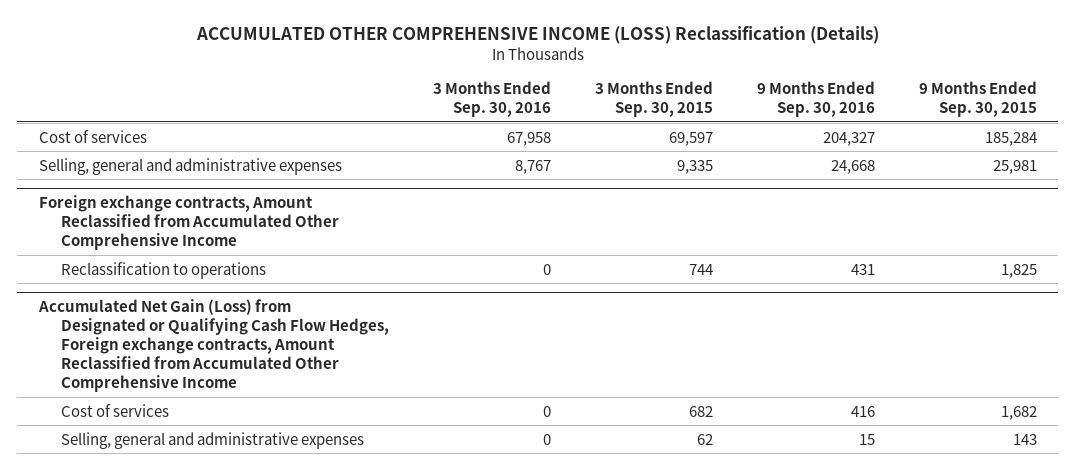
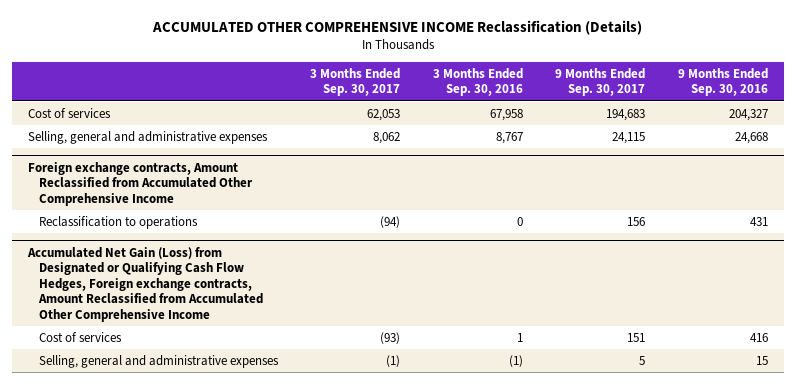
- ACCUMULATED OTHER COMPREHENSIVE INCOME (LOSS) Reclassification (Details)
+ ACCUMULATED OTHER COMPREHENSIVE INCOME Reclassification (Details)
- | 3 Months Ended Sep. 30, 2016 | 3 Months Ended Sep. 30, 2015 | 9 Months Ended Sep. 30, 2016 | 9 Months Ended Sep. 30, 2015
+ | 3 Months Ended Sep. 30, 2017 | 3 Months Ended Sep. 30, 2016 | 9 Months Ended Sep. 30, 2017 | 9 Months Ended Sep. 30, 2016
@ Accumulated Net Gain (Loss) from Designated or Qualifying Cash Flow Hedges, Foreign exchange contracts, Amount Reclassified from Accumulated Other Comprehensive Income
- Cost of services | 0 | 682 | 416 | 1,682
- Selling, general and administrative expenses | 0 | 62 | 15 | 143
+ Cost of services | (93) | 1 | 151 | 416
+ Selling, general and administrative expenses | (1) | (1) | 5 | 15

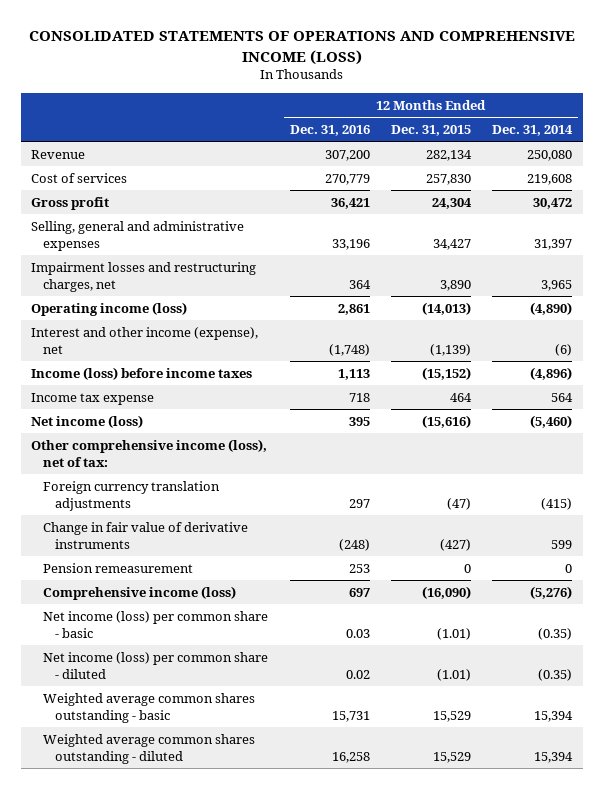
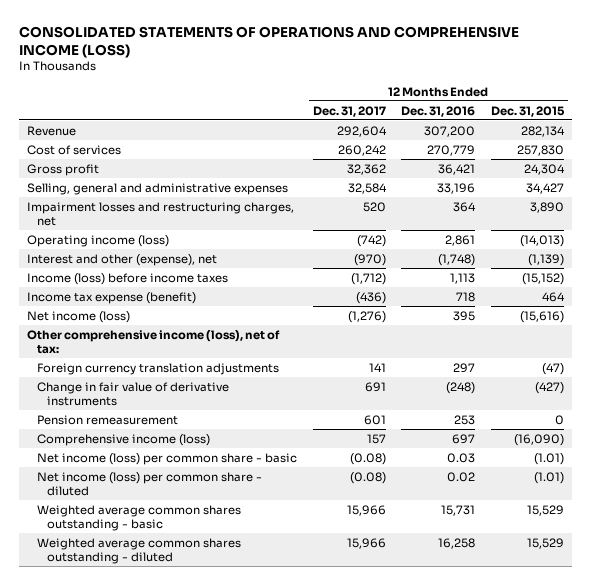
- | 12 Months Ended Dec. 31, 2016 | 12 Months Ended Dec. 31, 2015 | 12 Months Ended Dec. 31, 2014
+ | 12 Months Ended Dec. 31, 2017 | 12 Months Ended Dec. 31, 2016 | 12 Months Ended Dec. 31, 2015
- Interest and other income (expense), net | (1,748) | (1,139) | (6)
+ Interest and other (expense), net | (970) | (1,748) | (1,139)
- Income tax expense | 718 | 464 | 564
+ Income tax expense (benefit) | (436) | 718 | 464

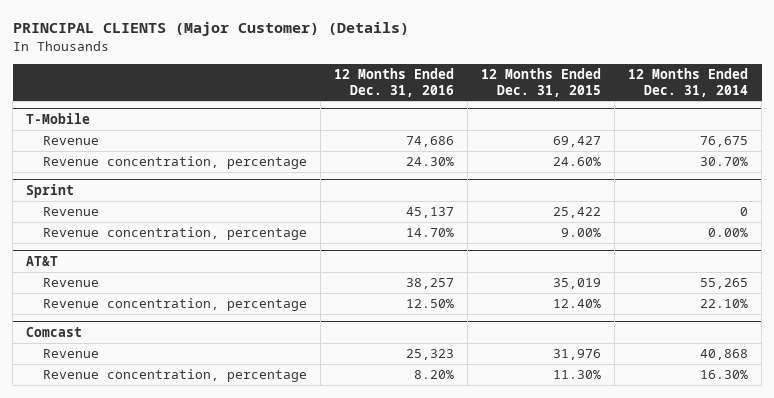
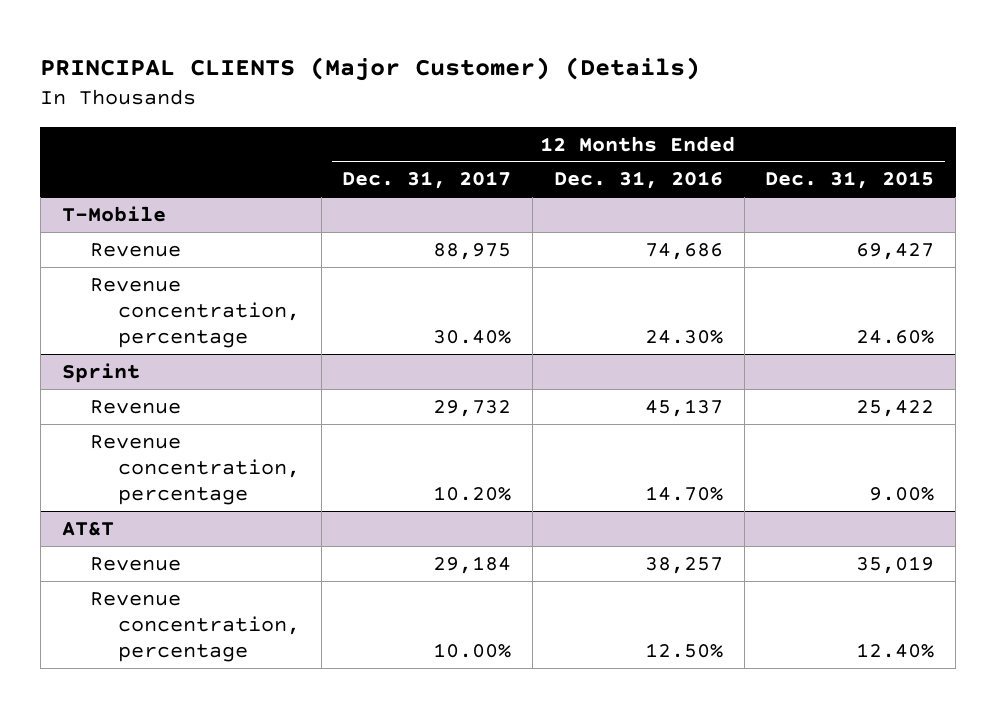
- | 12 Months Ended Dec. 31, 2016 | 12 Months Ended Dec. 31, 2015 | 12 Months Ended Dec. 31, 2014
+ | 12 Months Ended Dec. 31, 2017 | 12 Months Ended Dec. 31, 2016 | 12 Months Ended Dec. 31, 2015
- Comcast
- Revenue | 25,323 | 31,976 | 40,868
- Revenue concentration, percentage | 8.20% | 11.30% | 16.30%

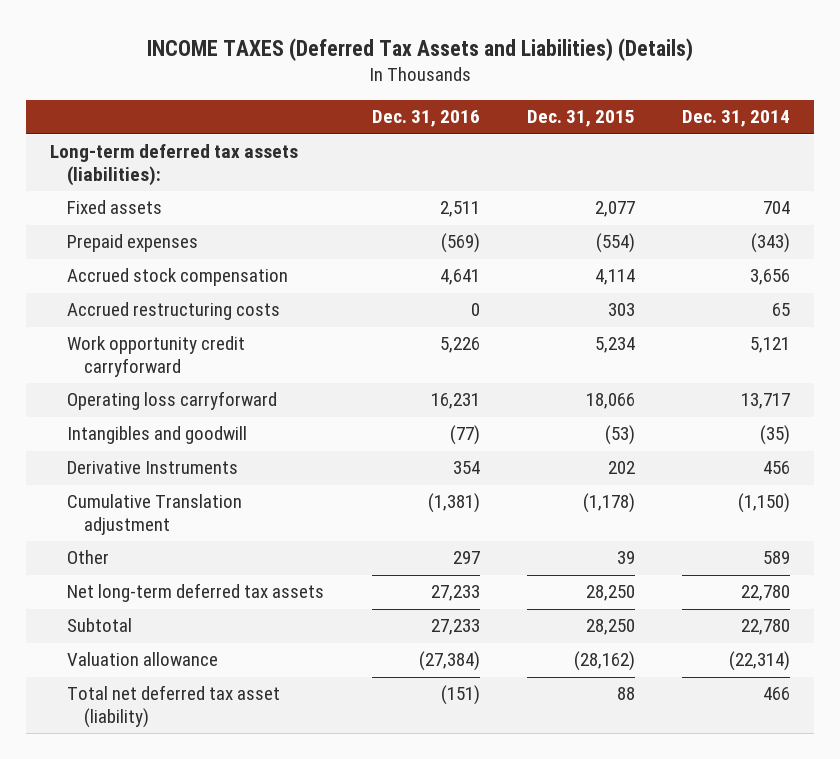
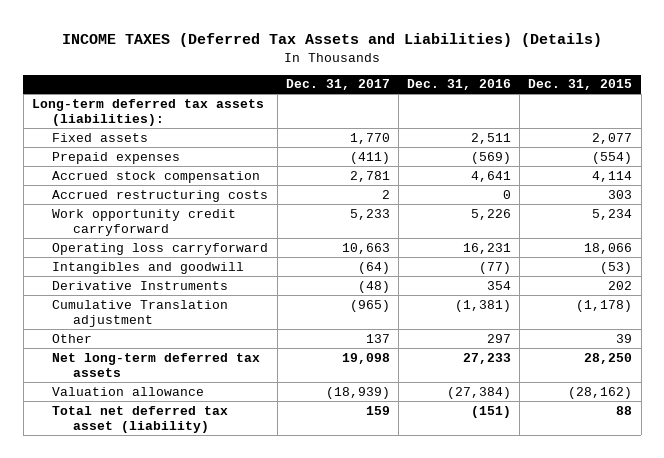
- | Dec. 31, 2016 | Dec. 31, 2015 | Dec. 31, 2014
+ | Dec. 31, 2017 | Dec. 31, 2016 | Dec. 31, 2015
- Subtotal | 27,233 | 28,250 | 22,780

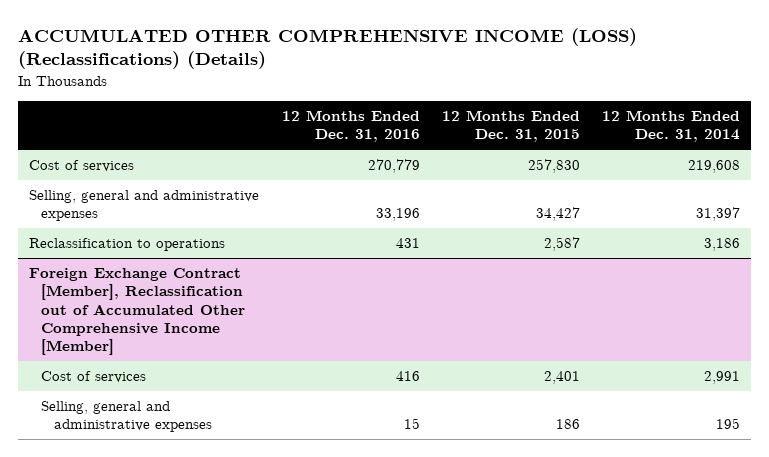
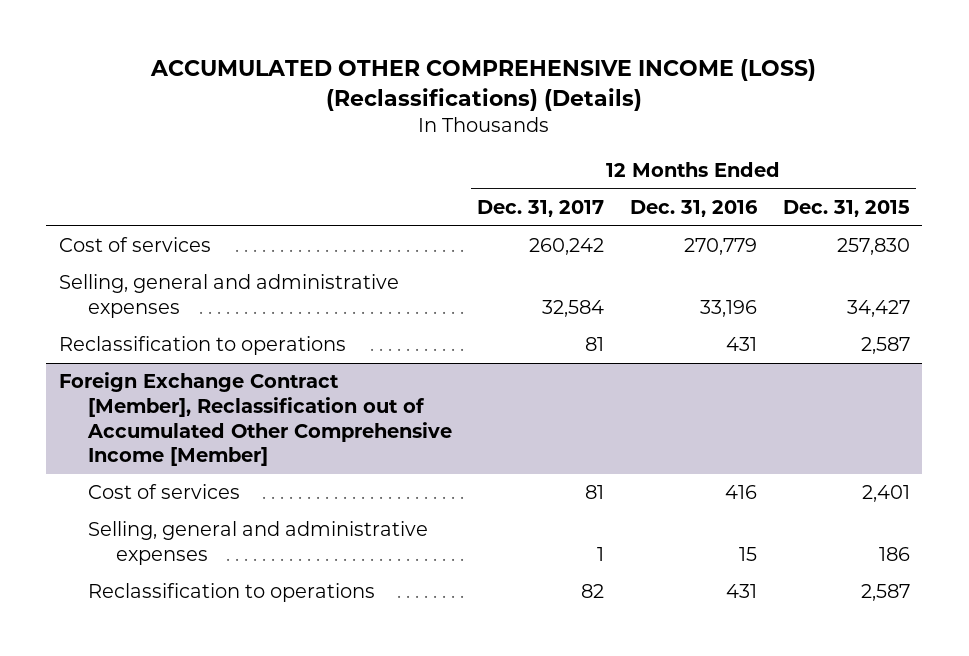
- | 12 Months Ended Dec. 31, 2016 | 12 Months Ended Dec. 31, 2015 | 12 Months Ended Dec. 31, 2014
+ | 12 Months Ended Dec. 31, 2017 | 12 Months Ended Dec. 31, 2016 | 12 Months Ended Dec. 31, 2015
@ Foreign Exchange Contract [Member], Reclassification out of Accumulated Other Comprehensive Income [Member]
+ Reclassification to operations | 82 | 431 | 2,587

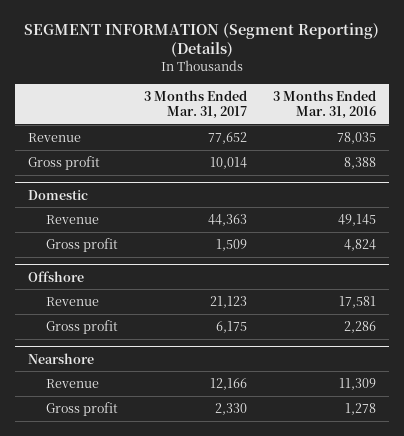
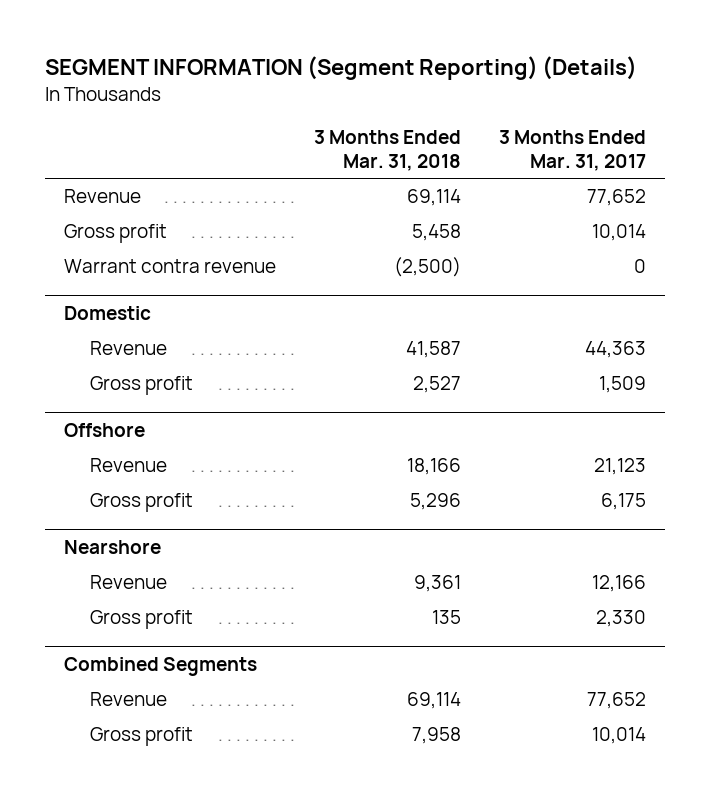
- | 3 Months Ended Mar. 31, 2017 | 3 Months Ended Mar. 31, 2016
+ | 3 Months Ended Mar. 31, 2018 | 3 Months Ended Mar. 31, 2017
+ Warrant contra revenue | (2,500) | 0
+ Combined Segments
+ Revenue | 69,114 | 77,652
+ Gross profit | 7,958 | 10,014

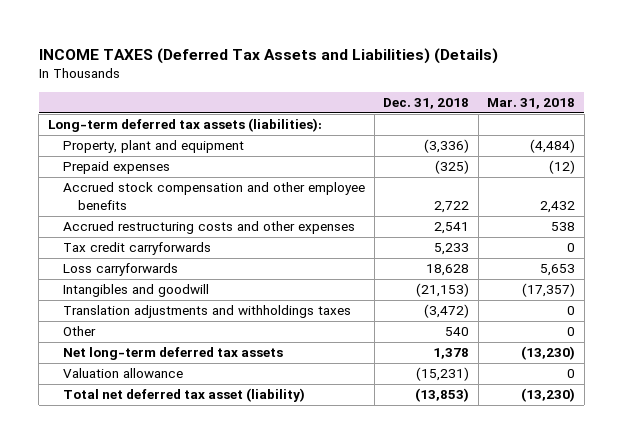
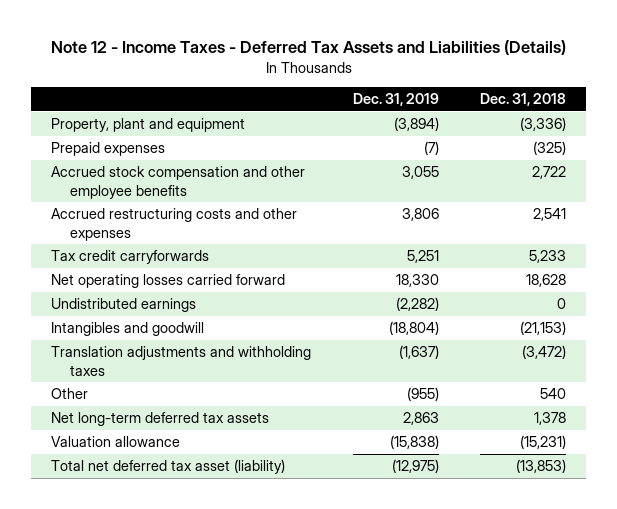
- INCOME TAXES (Deferred Tax Assets and Liabilities) (Details)
+ Note 12 - Income Taxes - Deferred Tax Assets and Liabilities (Details)
- | Dec. 31, 2018 | Mar. 31, 2018
+ | Dec. 31, 2019 | Dec. 31, 2018
- Long-term deferred tax assets (liabilities):
- Loss carryforwards | 18,628 | 5,653
+ Net operating losses carried forward | 18,330 | 18,628
+ Undistributed earnings | (2,282) | 0
- Translation adjustments and withholdings taxes | (3,472) | 0
+ Translation adjustments and withholding taxes | (1,637) | (3,472)

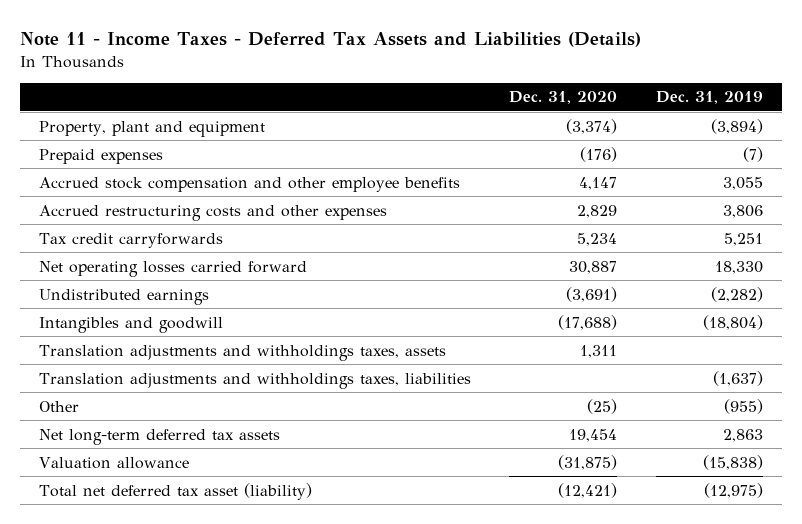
- Note 12 - Income Taxes - Deferred Tax Assets and Liabilities (Details)
+ Note 11 - Income Taxes - Deferred Tax Assets and Liabilities (Details)
- | Dec. 31, 2019 | Dec. 31, 2018
+ | Dec. 31, 2020 | Dec. 31, 2019
- Translation adjustments and withholding taxes | (1,637) | (3,472)
+ Translation adjustments and withholdings taxes, assets | 1,311 |
+ Translation adjustments and withholdings taxes, liabilities | | (1,637)

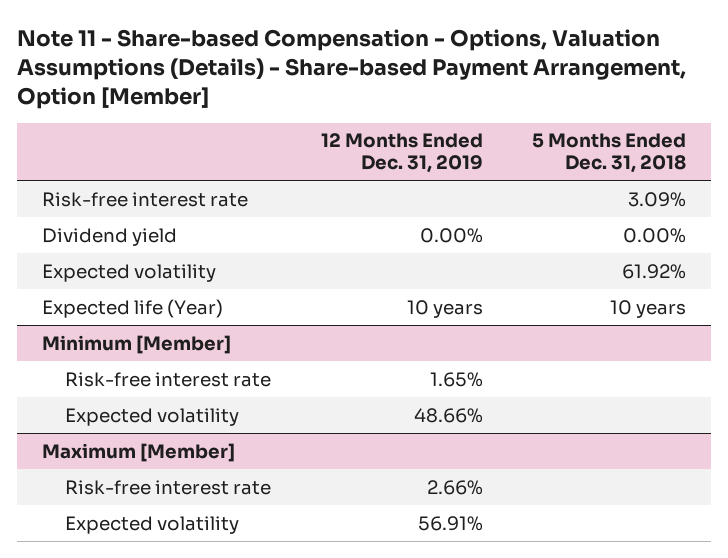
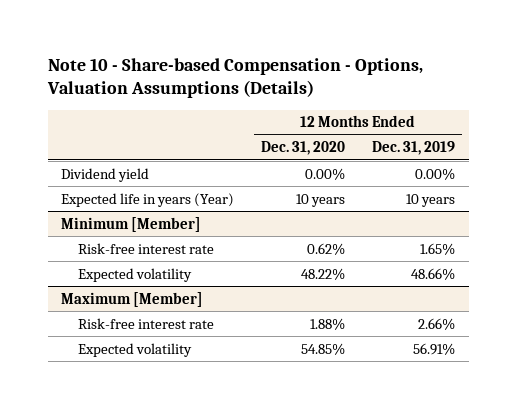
- Note 11 - Share-based Compensation - Options, Valuation Assumptions (Details) - Share-based Payment Arrangement, Option [Member]
+ Note 10 - Share-based Compensation - Options, Valuation Assumptions (Details)
- | 12 Months Ended Dec. 31, 2019 | 5 Months Ended Dec. 31, 2018
+ | 12 Months Ended Dec. 31, 2020 | 12 Months Ended Dec. 31, 2019
- Risk-free interest rate | | 3.09%
- Expected volatility | | 61.92%
- Expected life (Year) | 10 years | 10 years
+ Expected life in years (Year) | 10 years | 10 years

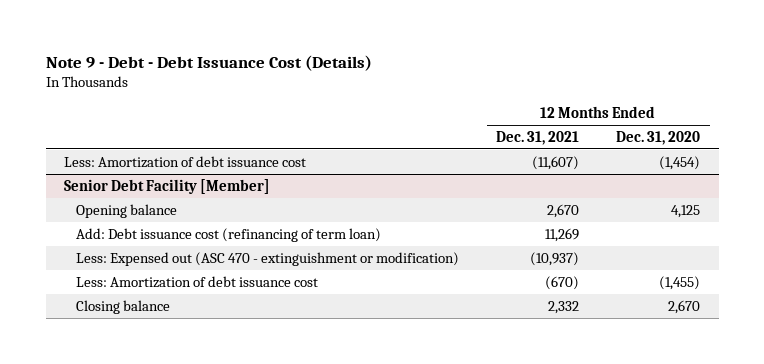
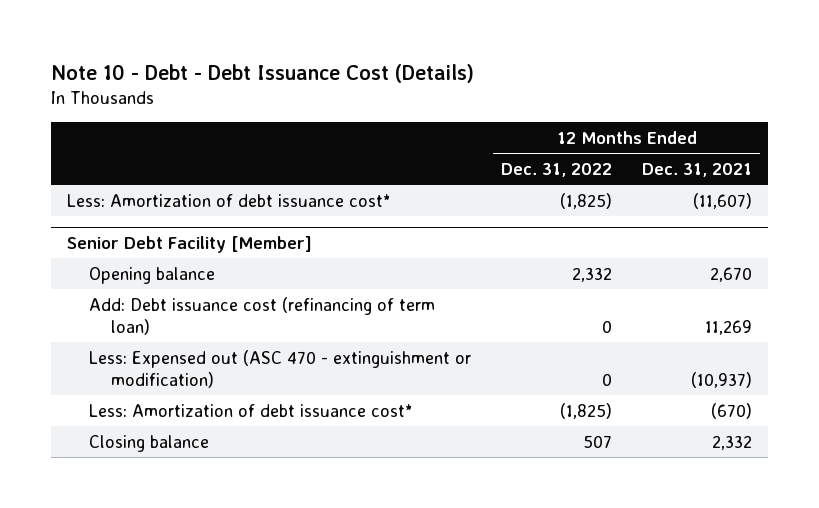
- Note 9 - Debt - Debt Issuance Cost (Details)
+ Note 10 - Debt - Debt Issuance Cost (Details)
- | 12 Months Ended Dec. 31, 2021 | 12 Months Ended Dec. 31, 2020
+ | 12 Months Ended Dec. 31, 2022 | 12 Months Ended Dec. 31, 2021
- Less: Amortization of debt issuance cost | (11,607) | (1,454)
+ Less: Amortization of debt issuance cost* | (1,825) | (11,607)
@ Senior Debt Facility [Member]
- Less: Amortization of debt issuance cost | (670) | (1,455)
+ Less: Amortization of debt issuance cost* | (1,825) | (670)

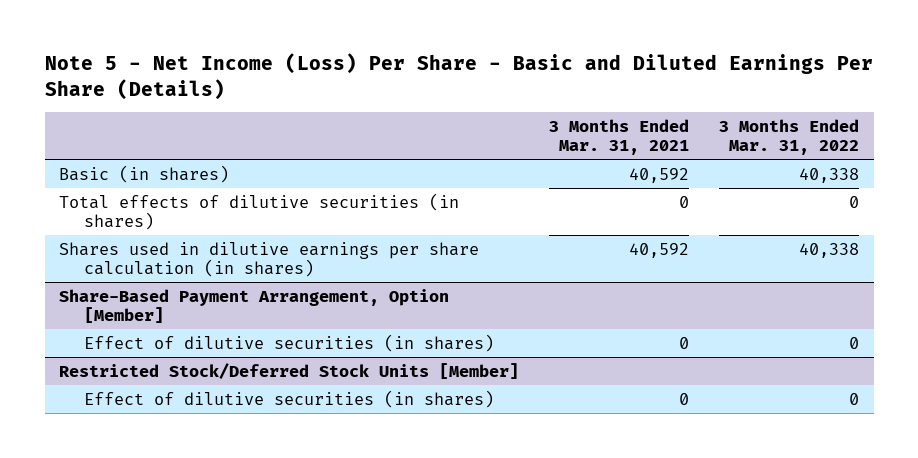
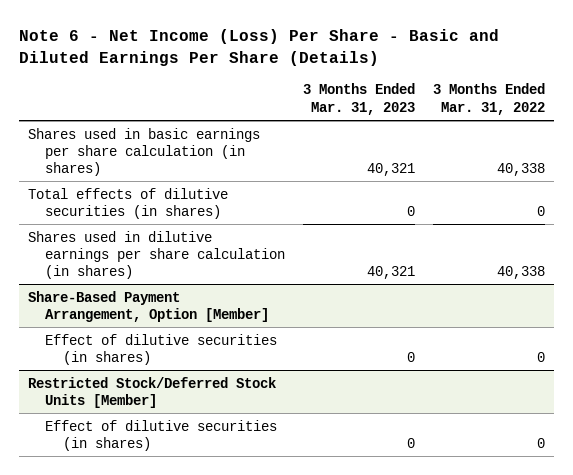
- Note 5 - Net Income (Loss) Per Share - Basic and Diluted Earnings Per Share (Details)
+ Note 6 - Net Income (Loss) Per Share - Basic and Diluted Earnings Per Share (Details)
- | 3 Months Ended Mar. 31, 2021 | 3 Months Ended Mar. 31, 2022
+ | 3 Months Ended Mar. 31, 2023 | 3 Months Ended Mar. 31, 2022
- Basic (in shares) | 40,592 | 40,338
+ Shares used in basic earnings per share calculation (in shares) | 40,321 | 40,338

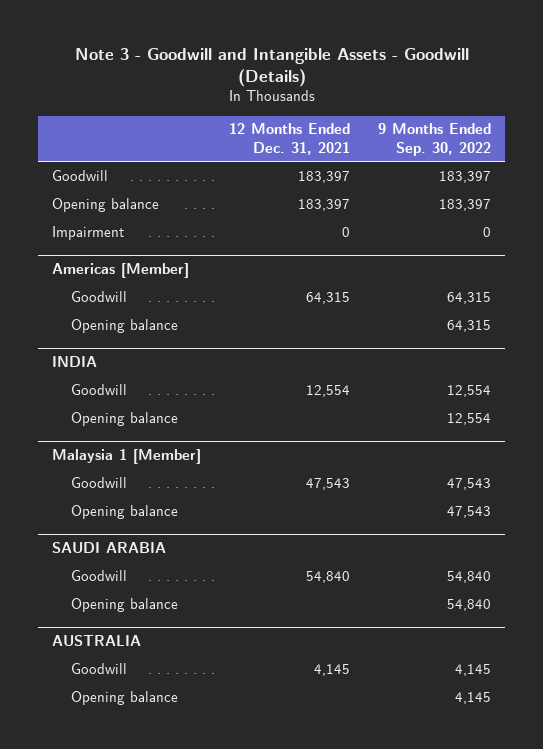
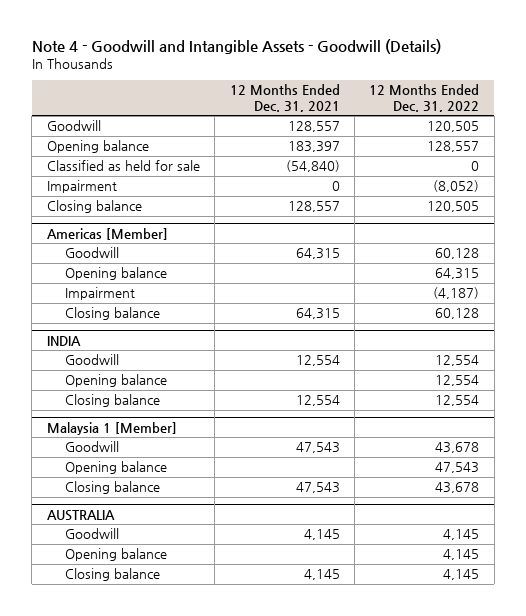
- Note 3 - Goodwill and Intangible Assets - Goodwill (Details)
+ Note 4 - Goodwill and Intangible Assets - Goodwill (Details)
- | 12 Months Ended Dec. 31, 2021 | 9 Months Ended Sep. 30, 2022
+ | 12 Months Ended Dec. 31, 2021 | 12 Months Ended Dec. 31, 2022
- Goodwill | 183,397 | 183,397
+ Goodwill | 128,557 | 120,505
+ Classified as held for sale | (54,840) | 0
+ Closing balance | 128,557 | 120,505
@ Americas [Member]
+ Impairment | | (4,187)
+ Closing balance | 64,315 | 60,128
@ INDIA
+ Closing balance | 12,554 | 12,554
- SAUDI ARABIA
- Goodwill | 54,840 | 54,840
- Opening balance | | 54,840
@ Malaysia 1 [Member]
+ Closing balance | 47,543 | 43,678
@ AUSTRALIA
+ Closing balance | 4,145 | 4,145

